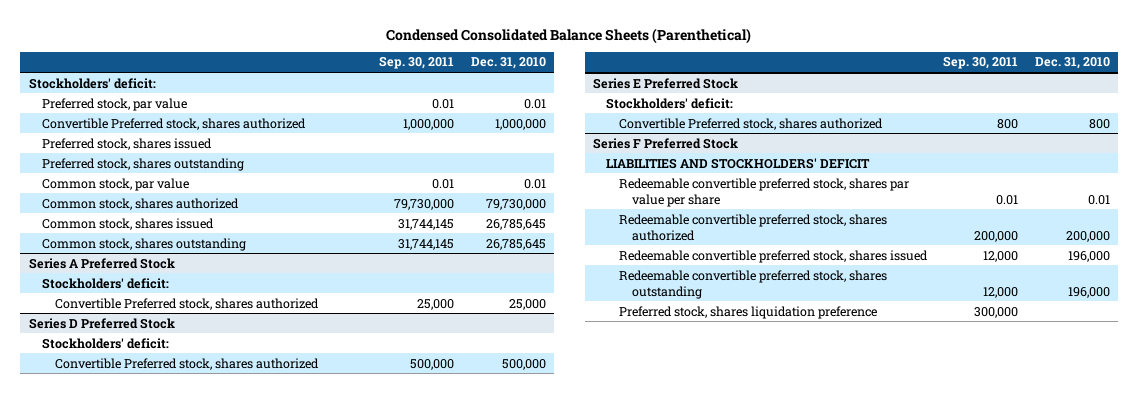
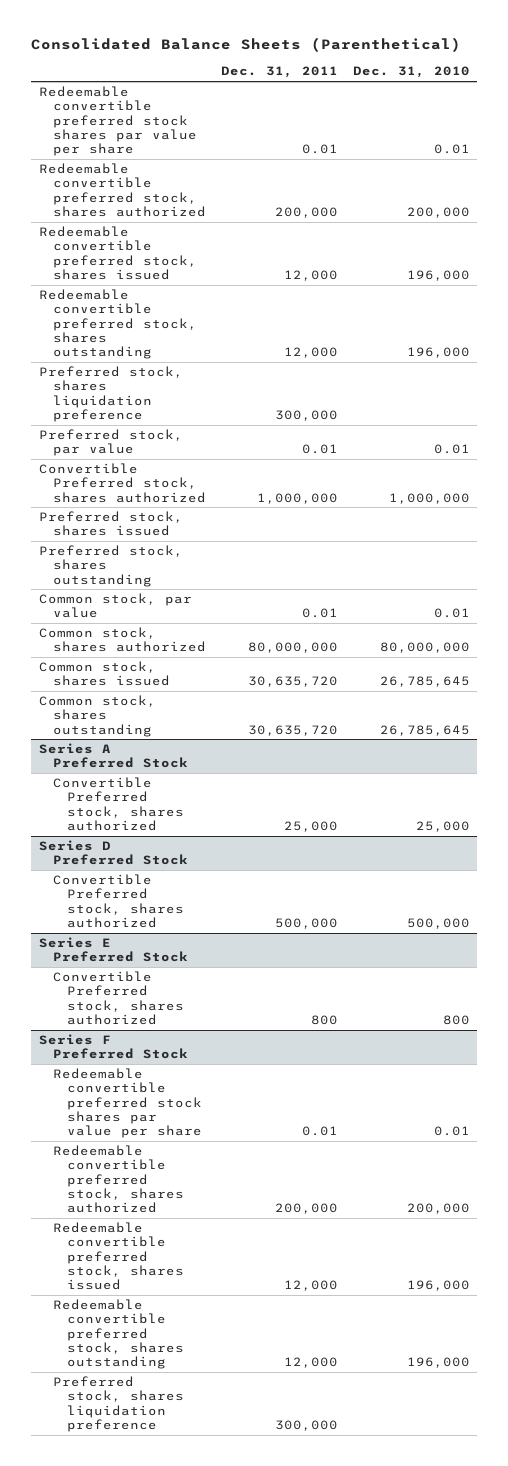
- Condensed Consolidated Balance Sheets (Parenthetical)
+ Consolidated Balance Sheets (Parenthetical)
- | Sep. 30, 2011 | Dec. 31, 2010
+ | Dec. 31, 2011 | Dec. 31, 2010
- Stockholders' deficit:
+ Redeemable convertible preferred stock shares par value per share | 0.01 | 0.01
+ Redeemable convertible preferred stock, shares authorized | 200,000 | 200,000
+ Redeemable convertible preferred stock, shares issued | 12,000 | 196,000
+ Redeemable convertible preferred stock, shares outstanding | 12,000 | 196,000
+ Preferred stock, shares liquidation preference | 300,000 |
- Common stock, shares authorized | 79,730,000 | 79,730,000
+ Common stock, shares authorized | 80,000,000 | 80,000,000
@ Series A Preferred Stock
- Stockholders' deficit:
@ Series D Preferred Stock
- Stockholders' deficit:
@ Series E Preferred Stock
- Stockholders' deficit:
@ Series F Preferred Stock
- LIABILITIES AND STOCKHOLDERS' DEFICIT
- Redeemable convertible preferred stock, shares par value per share | 0.01 | 0.01
+ Redeemable convertible preferred stock shares par value per share | 0.01 | 0.01

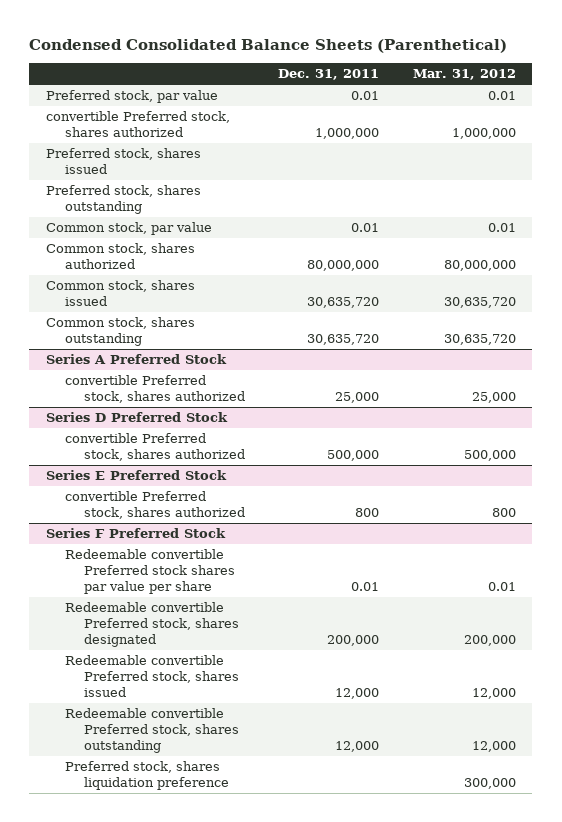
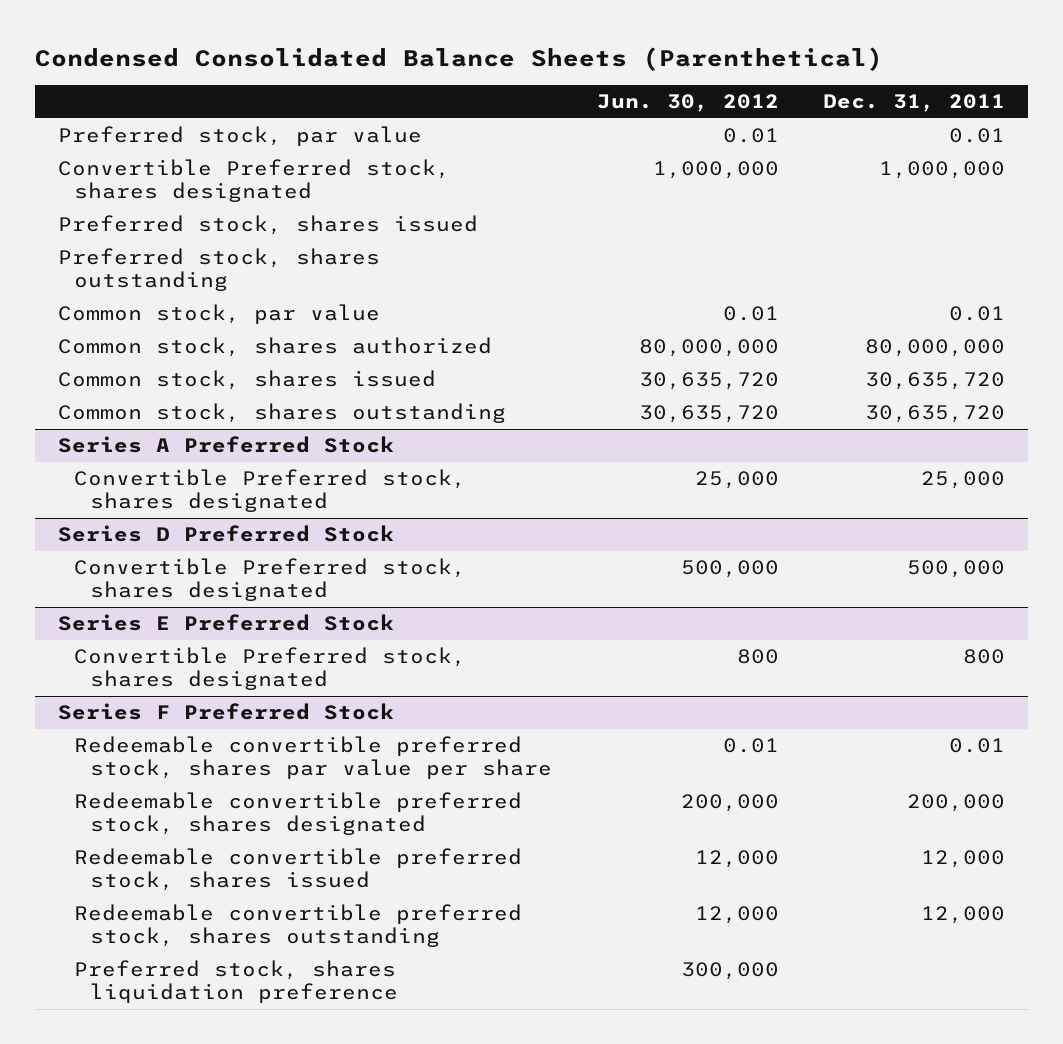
- | Dec. 31, 2011 | Mar. 31, 2012
+ | Jun. 30, 2012 | Dec. 31, 2011
- convertible Preferred stock, shares authorized | 1,000,000 | 1,000,000
+ Convertible Preferred stock, shares designated | 1,000,000 | 1,000,000
@ Series A Preferred Stock
- convertible Preferred stock, shares authorized | 25,000 | 25,000
+ Convertible Preferred stock, shares designated | 25,000 | 25,000
@ Series D Preferred Stock
- convertible Preferred stock, shares authorized | 500,000 | 500,000
+ Convertible Preferred stock, shares designated | 500,000 | 500,000
@ Series E Preferred Stock
- convertible Preferred stock, shares authorized | 800 | 800
+ Convertible Preferred stock, shares designated | 800 | 800
@ Series F Preferred Stock
- Redeemable convertible Preferred stock shares par value per share | 0.01 | 0.01
- Redeemable convertible Preferred stock, shares designated | 200,000 | 200,000
- Redeemable convertible Preferred stock, shares issued | 12,000 | 12,000
- Redeemable convertible Preferred stock, shares outstanding | 12,000 | 12,000
+ Redeemable convertible preferred stock, shares par value per share | 0.01 | 0.01
+ Redeemable convertible preferred stock, shares designated | 200,000 | 200,000
+ Redeemable convertible preferred stock, shares issued | 12,000 | 12,000
+ Redeemable convertible preferred stock, shares outstanding | 12,000 | 12,000

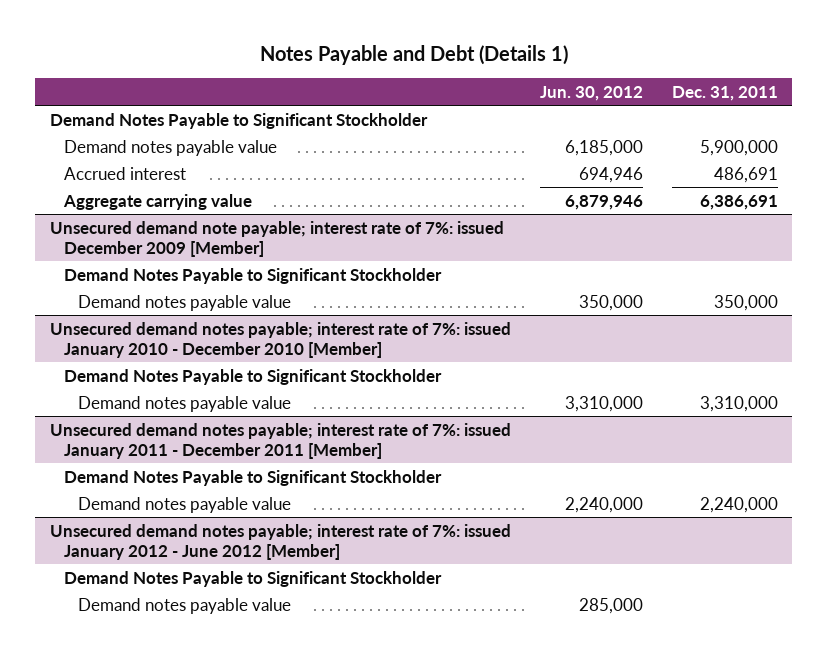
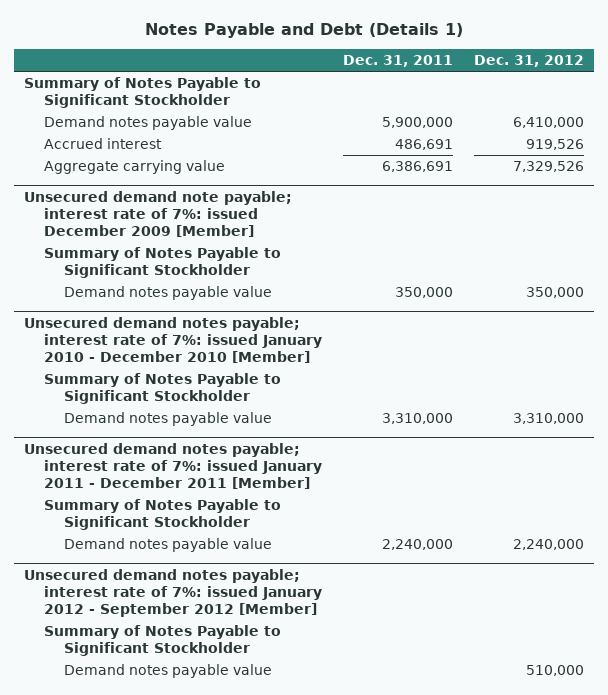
- | Jun. 30, 2012 | Dec. 31, 2011
+ | Dec. 31, 2011 | Dec. 31, 2012
- Demand Notes Payable to Significant Stockholder
+ Summary of Notes Payable to Significant Stockholder
@ Unsecured demand note payable; interest rate of 7%: issued December 2009 [Member]
- Demand Notes Payable to Significant Stockholder
+ Summary of Notes Payable to Significant Stockholder
@ Unsecured demand notes payable; interest rate of 7%: issued January 2010 - December 2010 [Member]
- Demand Notes Payable to Significant Stockholder
+ Summary of Notes Payable to Significant Stockholder
@ Unsecured demand notes payable; interest rate of 7%: issued January 2011 - December 2011 [Member]
- Demand Notes Payable to Significant Stockholder
+ Summary of Notes Payable to Significant Stockholder
- Unsecured demand notes payable; interest rate of 7%: issued January 2012 - June 2012 [Member]
- Demand Notes Payable to Significant Stockholder
+ Unsecured demand notes payable; interest rate of 7%: issued January 2012 - September 2012 [Member]
+ Summary of Notes Payable to Significant Stockholder

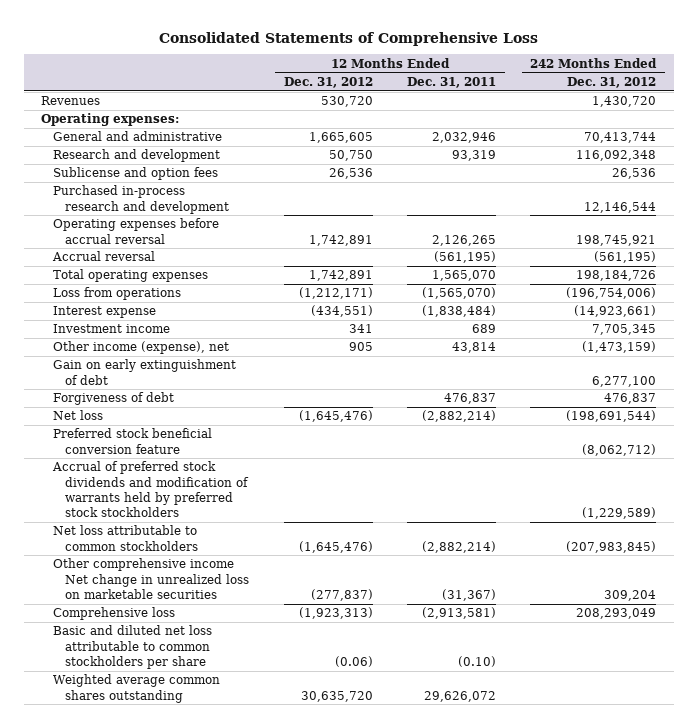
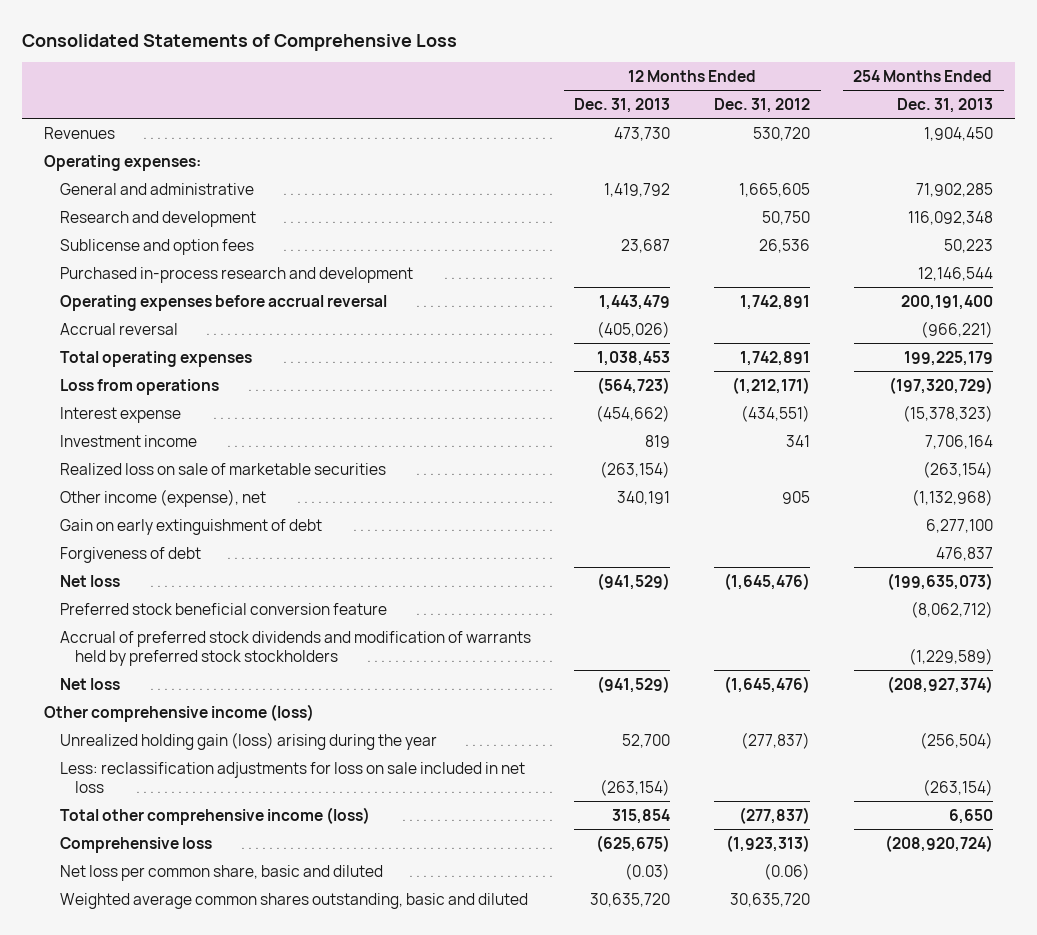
- | 12 Months Ended Dec. 31, 2012 | 12 Months Ended Dec. 31, 2011 | 242 Months Ended Dec. 31, 2012
+ | 12 Months Ended Dec. 31, 2013 | 12 Months Ended Dec. 31, 2012 | 254 Months Ended Dec. 31, 2013
+ Realized loss on sale of marketable securities | (263,154) | | (263,154)
- Net loss attributable to common stockholders | (1,645,476) | (2,882,214) | (207,983,845)
- Other comprehensive income Net change in unrealized loss on marketable securities | (277,837) | (31,367) | 309,204
+ Net loss | (941,529) | (1,645,476) | (208,927,374)
+ Other comprehensive income (loss)
+ Unrealized holding gain (loss) arising during the year | 52,700 | (277,837) | (256,504)
+ Less: reclassification adjustments for loss on sale included in net loss | (263,154) | | (263,154)
+ Total other comprehensive income (loss) | 315,854 | (277,837) | 6,650
- Basic and diluted net loss attributable to common stockholders per share | (0.06) | (0.10) |
- Weighted average common shares outstanding | 30,635,720 | 29,626,072 |
+ Net loss per common share, basic and diluted | (0.03) | (0.06) |
+ Weighted average common shares outstanding, basic and diluted | 30,635,720 | 30,635,720 |

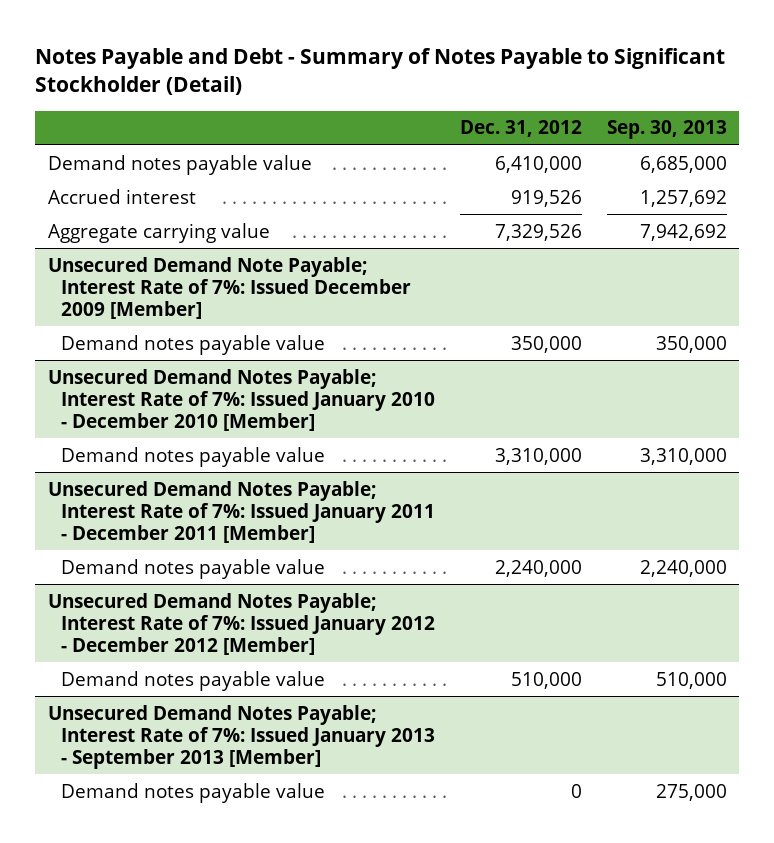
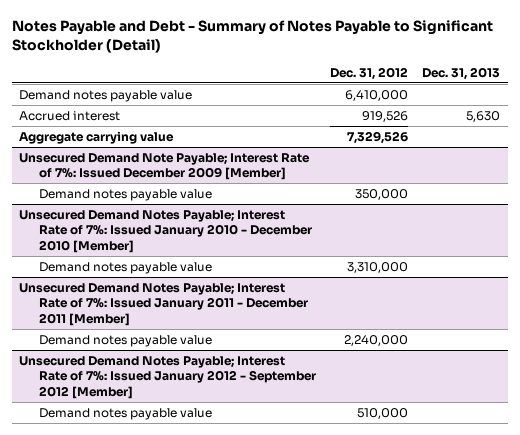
- | Dec. 31, 2012 | Sep. 30, 2013
+ | Dec. 31, 2012 | Dec. 31, 2013
- Unsecured Demand Notes Payable; Interest Rate of 7%: Issued January 2012 - December 2012 [Member]
+ Unsecured Demand Notes Payable; Interest Rate of 7%: Issued January 2012 - September 2012 [Member]
- Unsecured Demand Notes Payable; Interest Rate of 7%: Issued January 2013 - September 2013 [Member]
- Demand notes payable value | 0 | 275,000

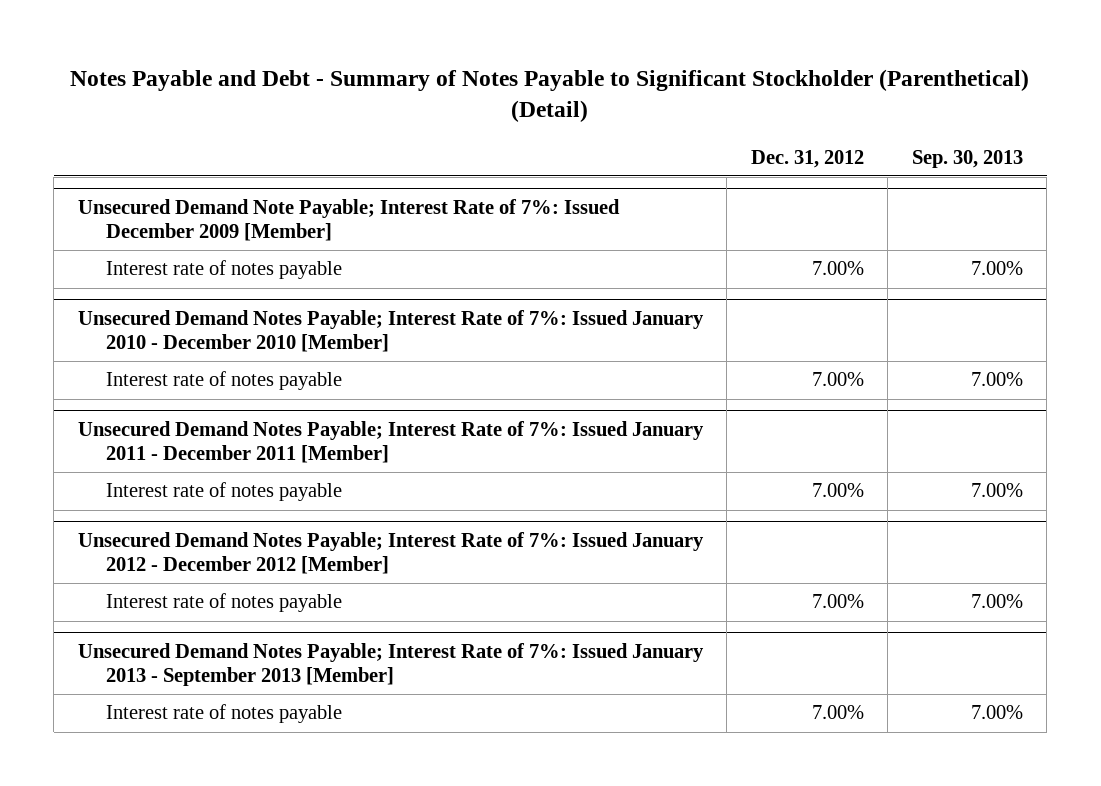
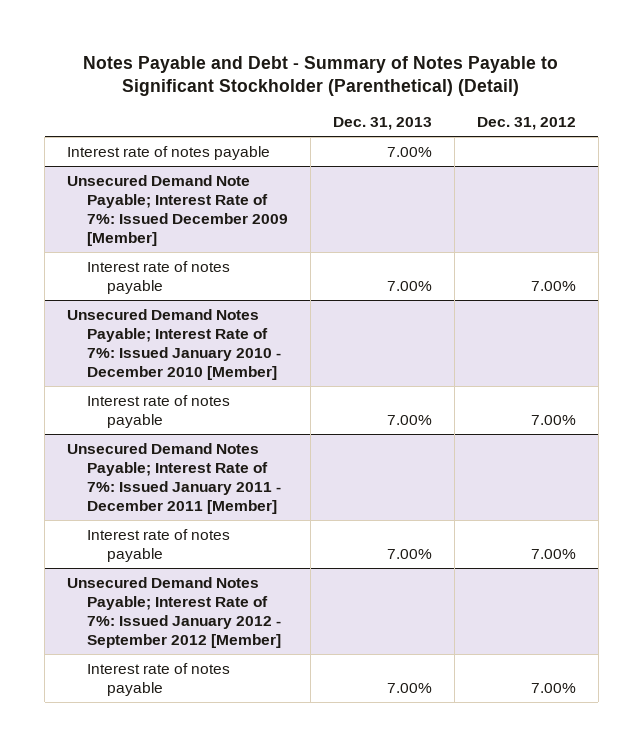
- | Dec. 31, 2012 | Sep. 30, 2013
+ | Dec. 31, 2013 | Dec. 31, 2012
+ Interest rate of notes payable | 7.00% |
- Unsecured Demand Notes Payable; Interest Rate of 7%: Issued January 2012 - December 2012 [Member]
- Interest rate of notes payable | 7.00% | 7.00%
- Unsecured Demand Notes Payable; Interest Rate of 7%: Issued January 2013 - September 2013 [Member]
+ Unsecured Demand Notes Payable; Interest Rate of 7%: Issued January 2012 - September 2012 [Member]

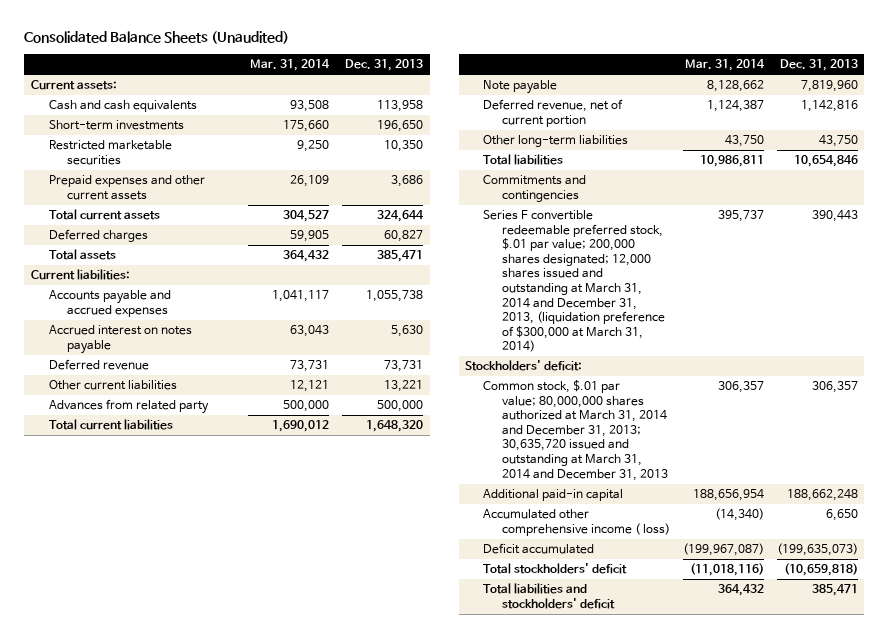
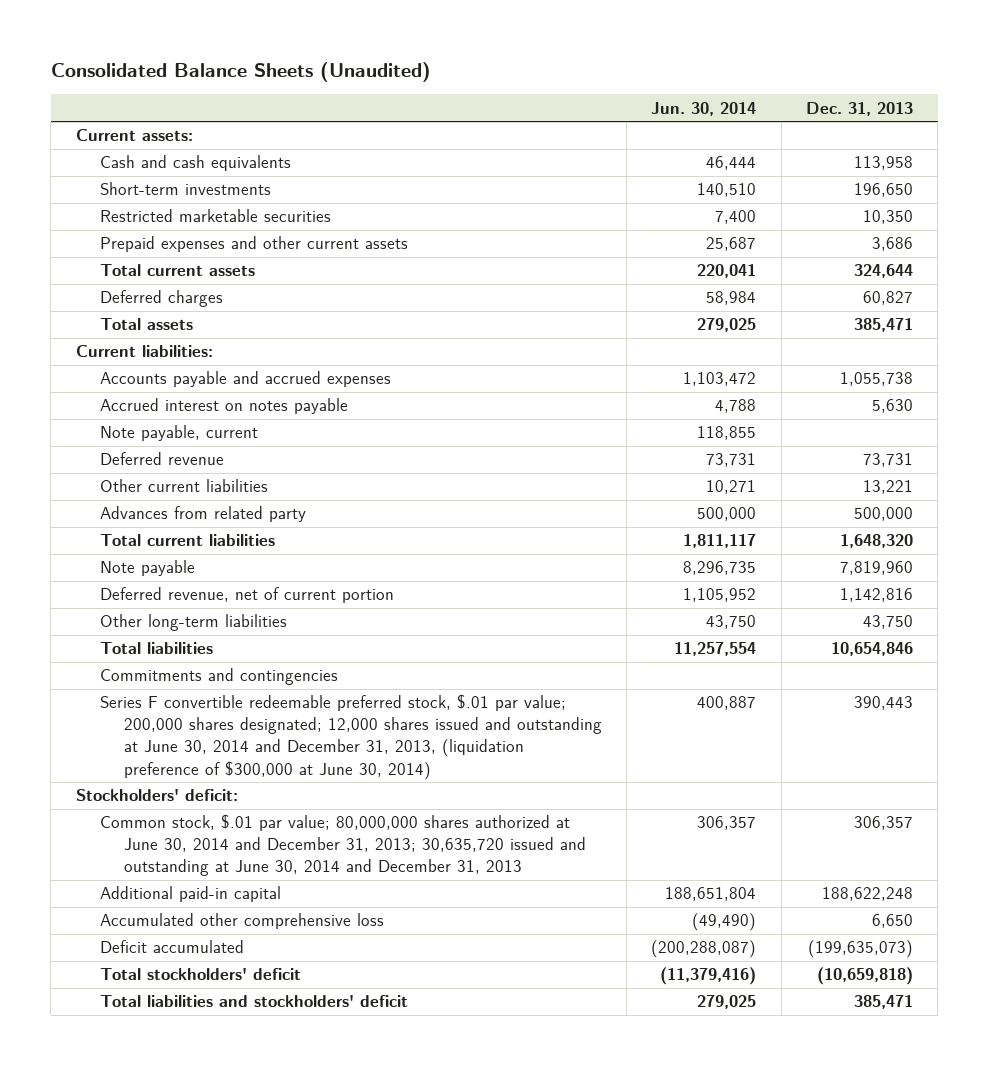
- | Mar. 31, 2014 | Dec. 31, 2013
+ | Jun. 30, 2014 | Dec. 31, 2013
+ Note payable, current | 118,855 |
- Series F convertible redeemable preferred stock, $.01 par value; 200,000 shares designated; 12,000 shares issued and outstanding at March 31, 2014 and December 31, 2013, (liquidation preference of $300,000 at March 31, 2014) | 395,737 | 390,443
+ Series F convertible redeemable preferred stock, $.01 par value; 200,000 shares designated; 12,000 shares issued and outstanding at June 30, 2014 and December 31, 2013, (liquidation preference of $300,000 at June 30, 2014) | 400,887 | 390,443
- Common stock, $.01 par value; 80,000,000 shares authorized at March 31, 2014 and December 31, 2013; 30,635,720 issued and outstanding at March 31, 2014 and December 31, 2013 | 306,357 | 306,357
- Additional paid-in capital | 188,656,954 | 188,662,248
- Accumulated other comprehensive income ( loss) | (14,340) | 6,650
+ Common stock, $.01 par value; 80,000,000 shares authorized at June 30, 2014 and December 31, 2013; 30,635,720 issued and outstanding at June 30, 2014 and December 31, 2013 | 306,357 | 306,357
+ Additional paid-in capital | 188,651,804 | 188,622,248
+ Accumulated other comprehensive loss | (49,490) | 6,650

